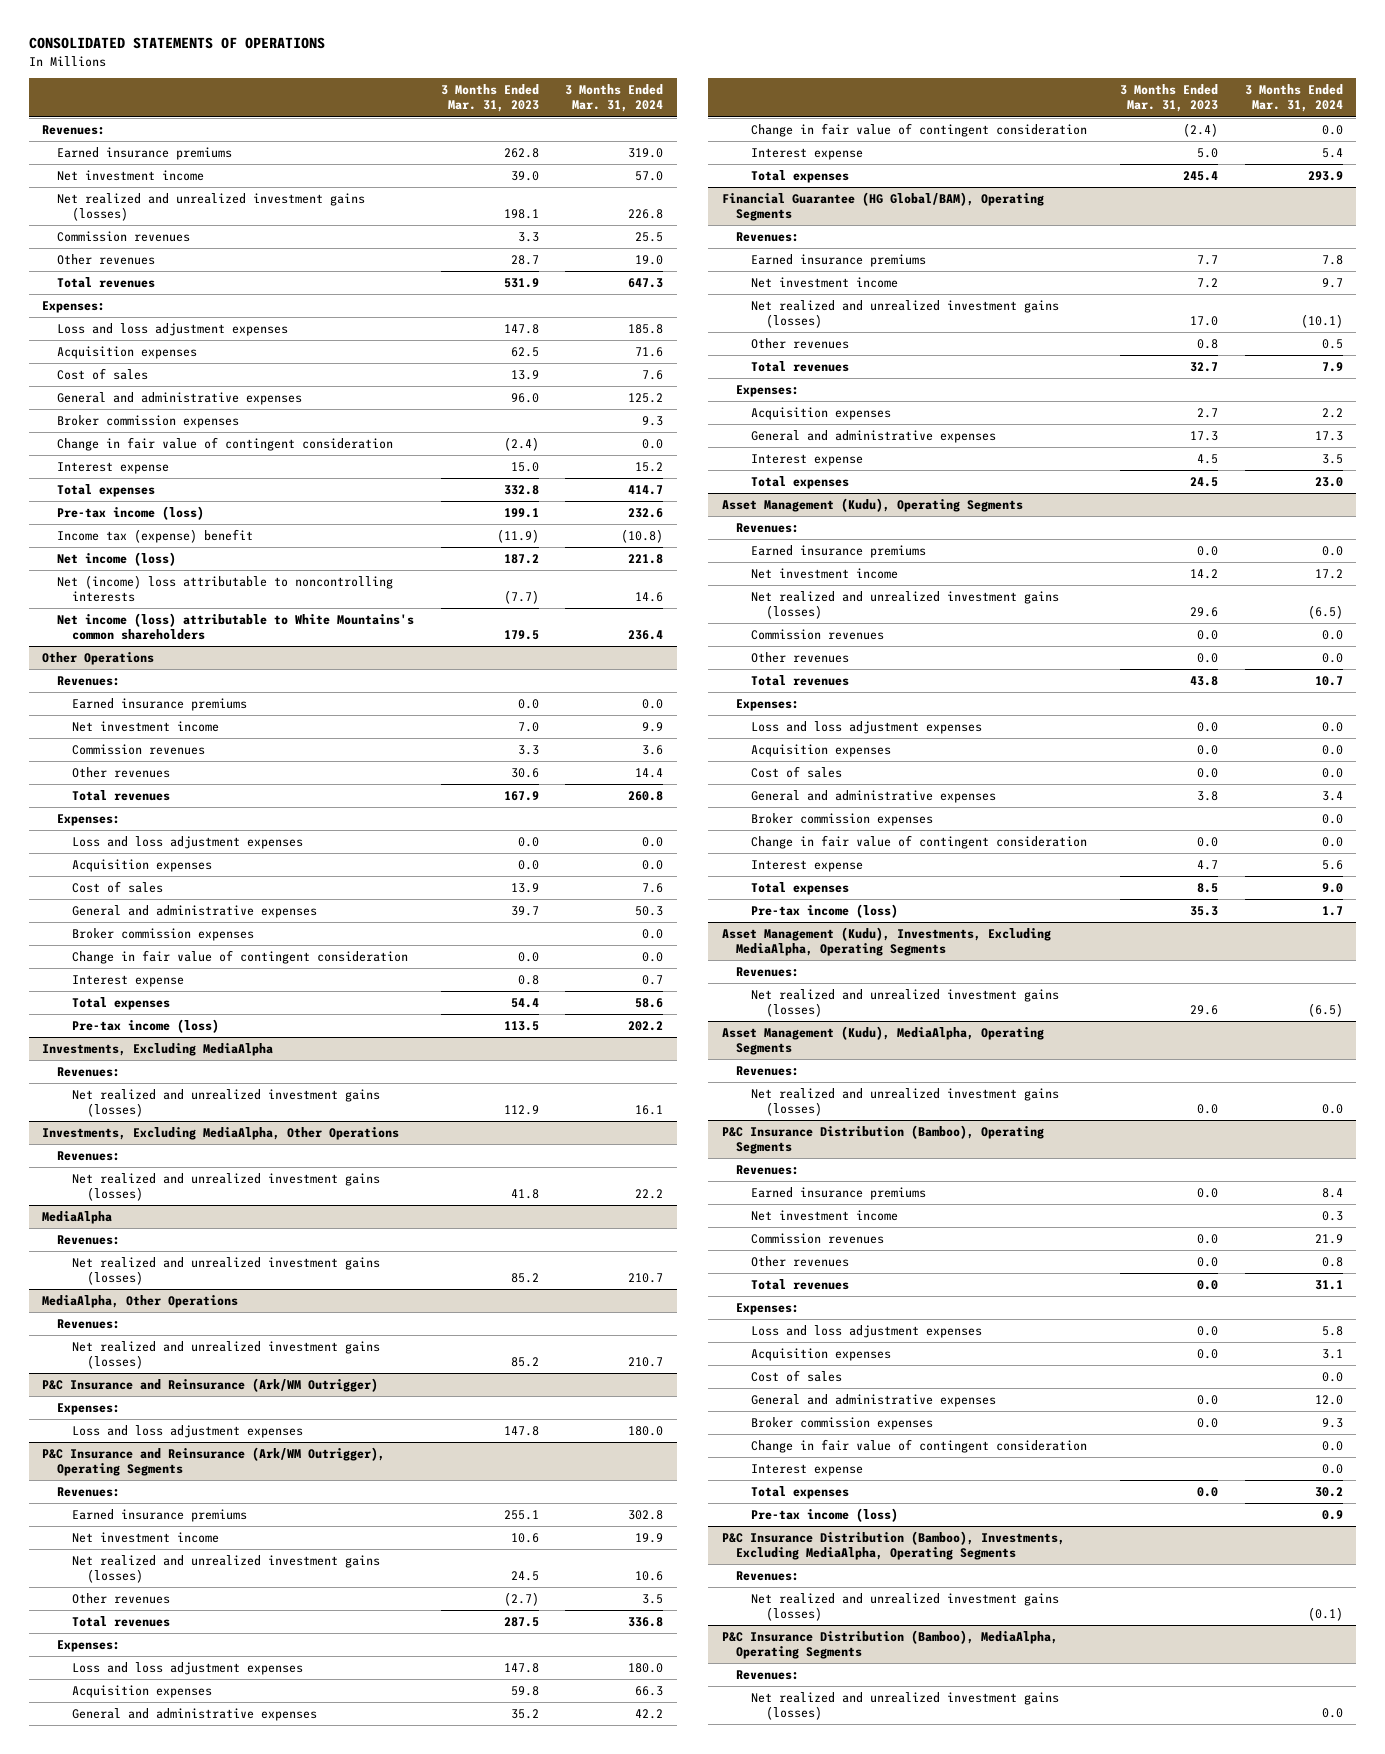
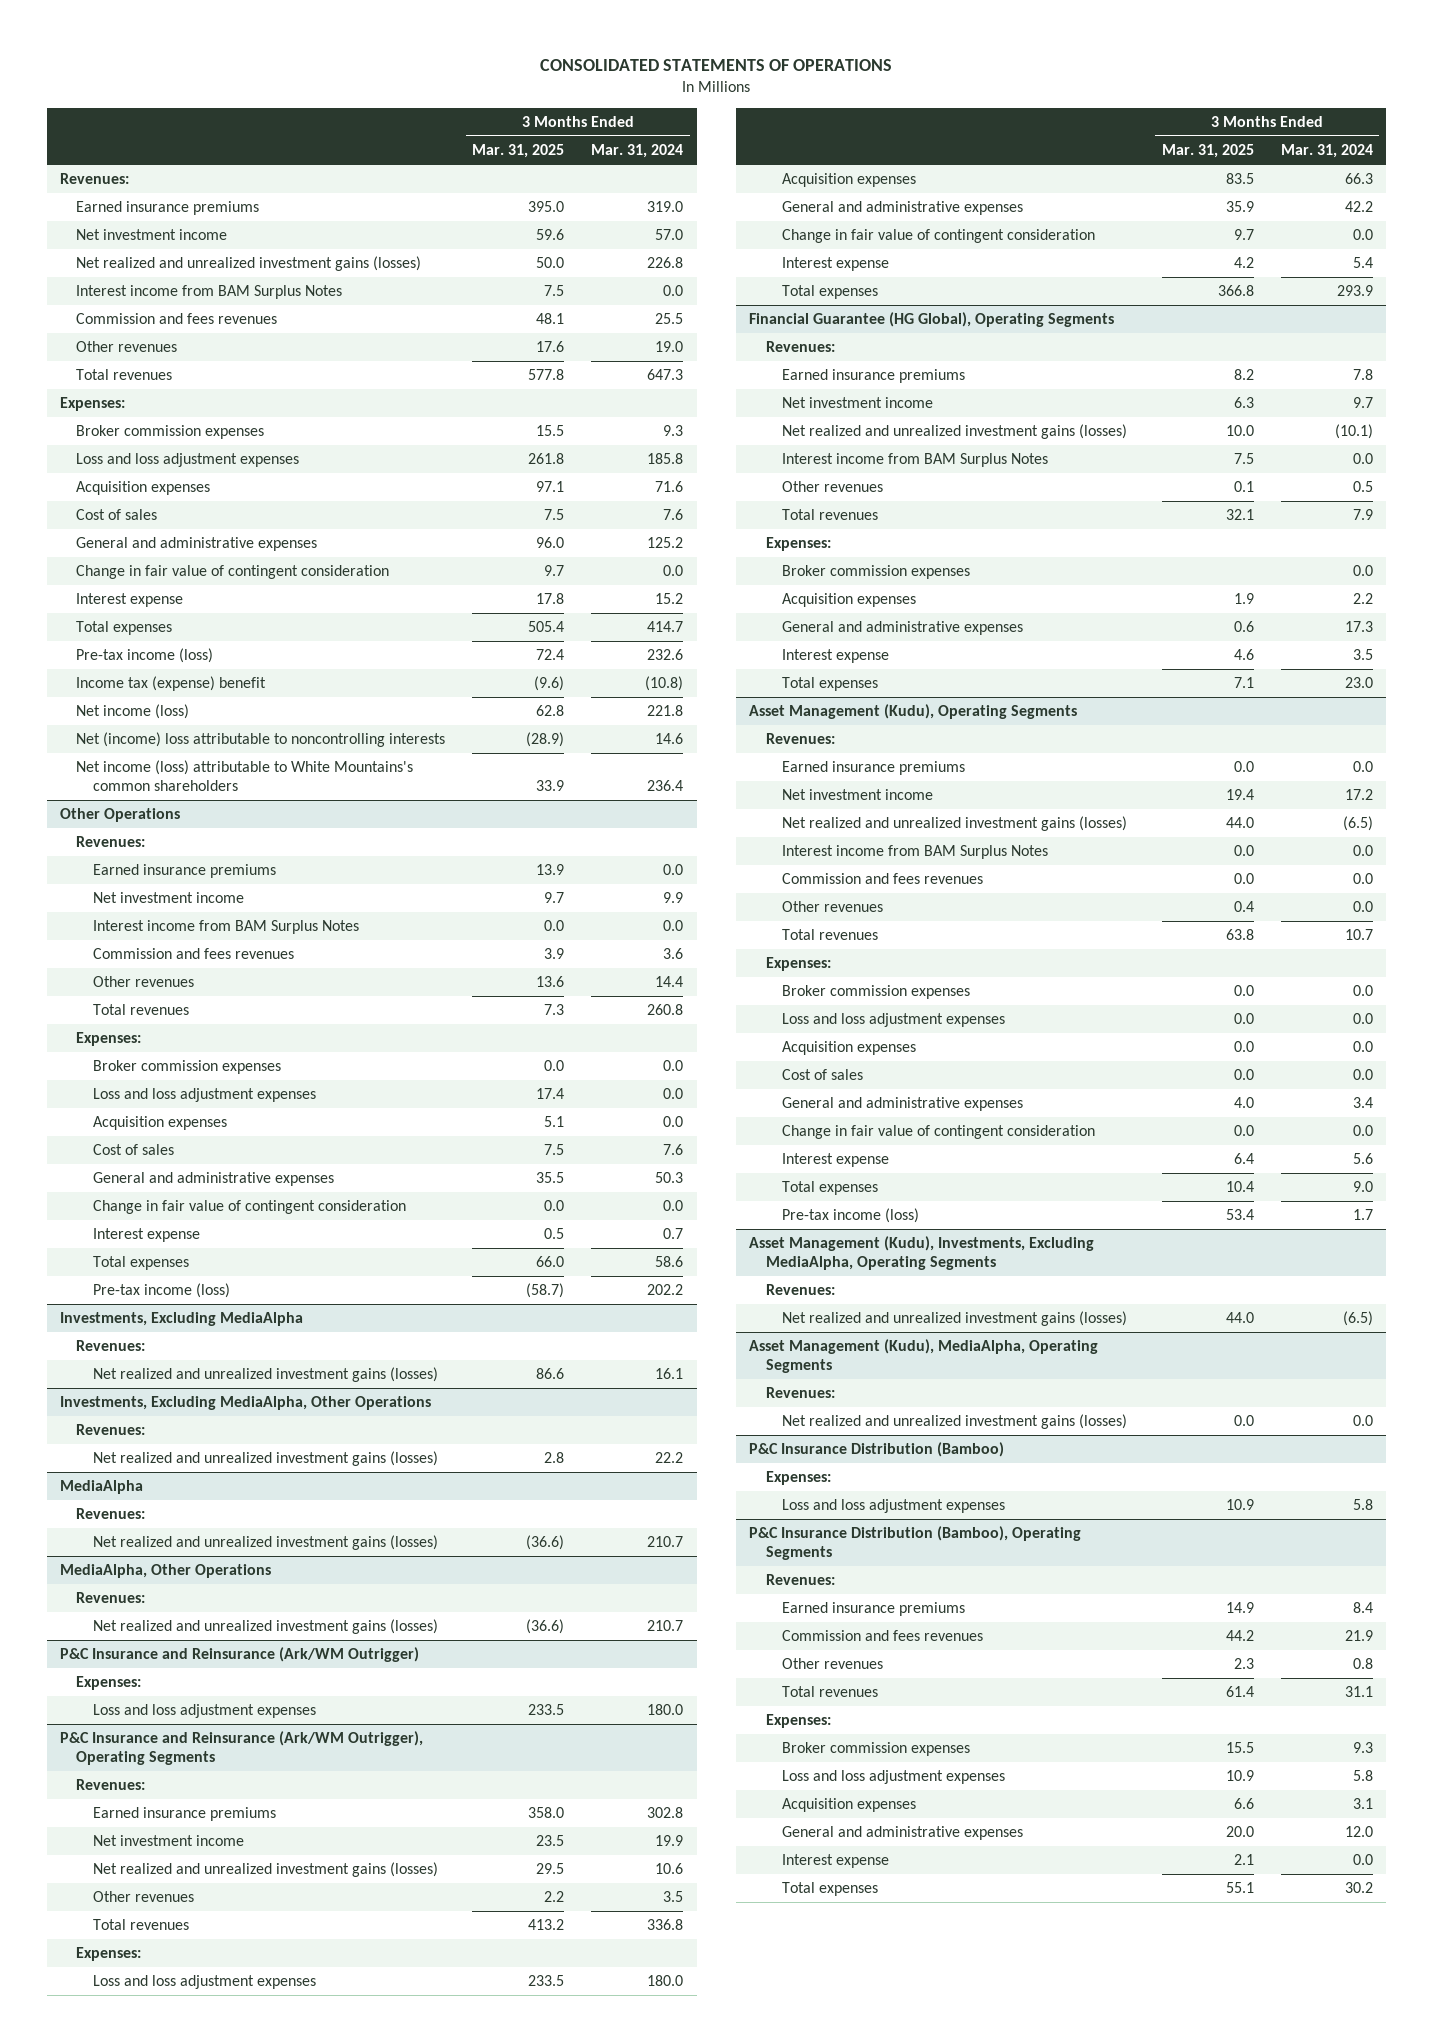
- | 3 Months Ended Mar. 31, 2023 | 3 Months Ended Mar. 31, 2024
+ | 3 Months Ended Mar. 31, 2025 | 3 Months Ended Mar. 31, 2024
- Commission revenues | 3.3 | 25.5
+ Interest income from BAM Surplus Notes | 7.5 | 0.0
+ Commission and fees revenues | 48.1 | 25.5
moved up: Broker commission expenses | 15.5 | 9.3
@ Other Operations
- Commission revenues | 3.3 | 3.6
+ Interest income from BAM Surplus Notes | 0.0 | 0.0
+ Commission and fees revenues | 3.9 | 3.6
moved up: Broker commission expenses | 0.0 | 0.0
- Financial Guarantee (HG Global/BAM), Operating Segments
+ Financial Guarantee (HG Global), Operating Segments
+ Interest income from BAM Surplus Notes | 7.5 | 0.0
+ Broker commission expenses | | 0.0
@ Asset Management (Kudu), Operating Segments
- Commission revenues | 0.0 | 0.0
+ Interest income from BAM Surplus Notes | 0.0 | 0.0
+ Commission and fees revenues | 0.0 | 0.0
moved up: Broker commission expenses | 0.0 | 0.0
+ P&C Insurance Distribution (Bamboo)
+ Expenses:
+ Loss and loss adjustment expenses | 10.9 | 5.8
@ P&C Insurance Distribution (Bamboo), Operating Segments
- Net investment income | | 0.3
- Commission revenues | 0.0 | 21.9
+ Commission and fees revenues | 44.2 | 21.9
moved up: Broker commission expenses | 15.5 | 9.3
- Cost of sales | | 0.0
- Change in fair value of contingent consideration | | 0.0
- Pre-tax income (loss) | | 0.9
- P&C Insurance Distribution (Bamboo), Investments, Excluding MediaAlpha, Operating Segments
- Revenues:
- Net realized and unrealized investment gains (losses) | | (0.1)
- P&C Insurance Distribution (Bamboo), MediaAlpha, Operating Segments
- Revenues:
- Net realized and unrealized investment gains (losses) | | 0.0

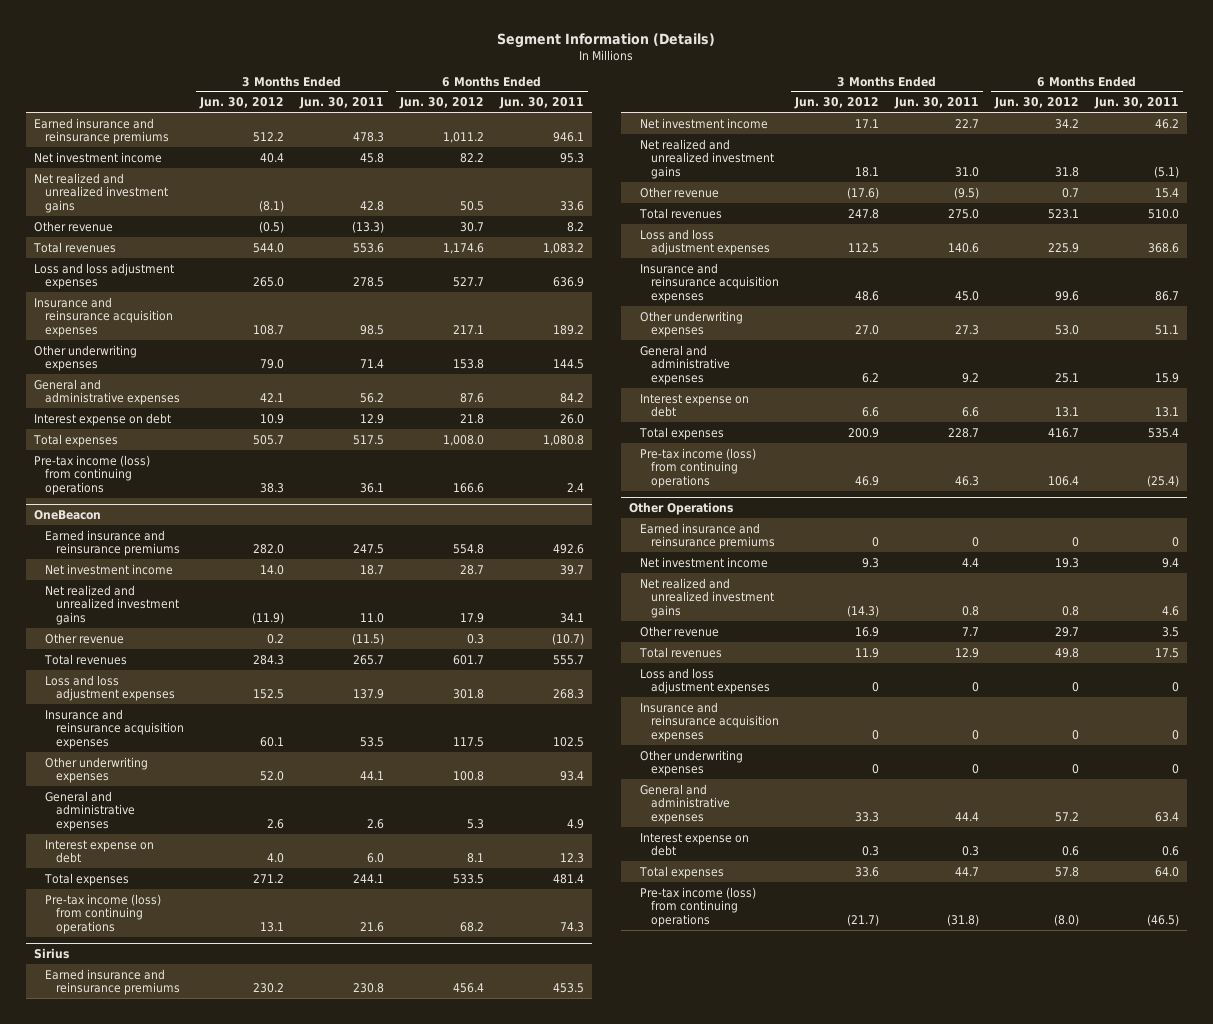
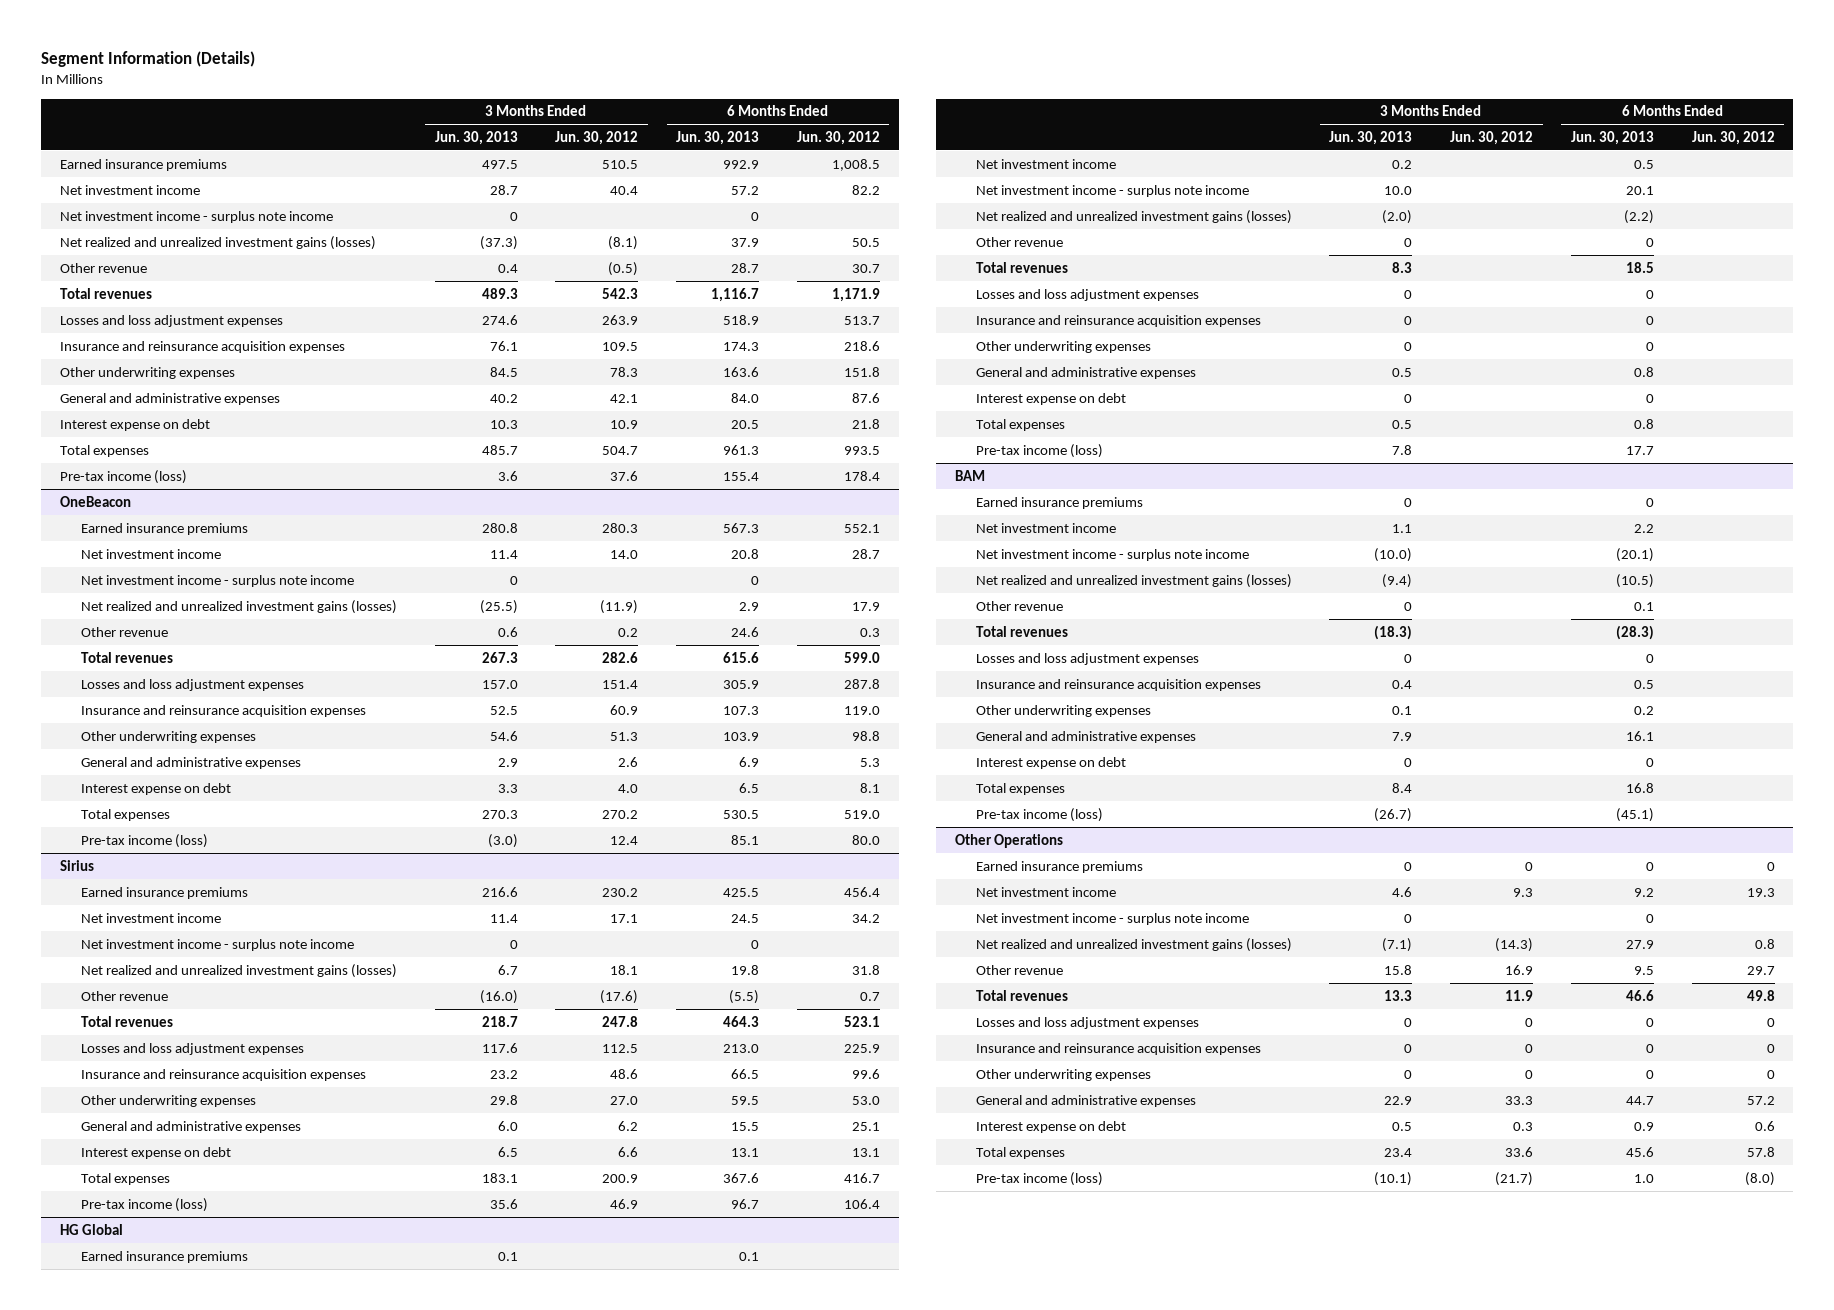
- | 3 Months Ended Jun. 30, 2012 | 3 Months Ended Jun. 30, 2011 | 6 Months Ended Jun. 30, 2012 | 6 Months Ended Jun. 30, 2011
+ | 3 Months Ended Jun. 30, 2013 | 3 Months Ended Jun. 30, 2012 | 6 Months Ended Jun. 30, 2013 | 6 Months Ended Jun. 30, 2012
- Earned insurance and reinsurance premiums | 512.2 | 478.3 | 1,011.2 | 946.1
+ Earned insurance premiums | 497.5 | 510.5 | 992.9 | 1,008.5
- Net realized and unrealized investment gains | (8.1) | 42.8 | 50.5 | 33.6
+ Net investment income - surplus note income | 0 | | 0 |
+ Net realized and unrealized investment gains (losses) | (37.3) | (8.1) | 37.9 | 50.5
- Total revenues | 544.0 | 553.6 | 1,174.6 | 1,083.2
- Loss and loss adjustment expenses | 265.0 | 278.5 | 527.7 | 636.9
- Insurance and reinsurance acquisition expenses | 108.7 | 98.5 | 217.1 | 189.2
- Other underwriting expenses | 79.0 | 71.4 | 153.8 | 144.5
+ Total revenues | 489.3 | 542.3 | 1,116.7 | 1,171.9
+ Losses and loss adjustment expenses | 274.6 | 263.9 | 518.9 | 513.7
+ Insurance and reinsurance acquisition expenses | 76.1 | 109.5 | 174.3 | 218.6
+ Other underwriting expenses | 84.5 | 78.3 | 163.6 | 151.8
- Total expenses | 505.7 | 517.5 | 1,008.0 | 1,080.8
- Pre-tax income (loss) from continuing operations | 38.3 | 36.1 | 166.6 | 2.4
+ Total expenses | 485.7 | 504.7 | 961.3 | 993.5
+ Pre-tax income (loss) | 3.6 | 37.6 | 155.4 | 178.4
@ OneBeacon
- Earned insurance and reinsurance premiums | 282.0 | 247.5 | 554.8 | 492.6
+ Earned insurance premiums | 280.8 | 280.3 | 567.3 | 552.1
- Net realized and unrealized investment gains | (11.9) | 11.0 | 17.9 | 34.1
+ Net investment income - surplus note income | 0 | | 0 |
+ Net realized and unrealized investment gains (losses) | (25.5) | (11.9) | 2.9 | 17.9
- Total revenues | 284.3 | 265.7 | 601.7 | 555.7
- Loss and loss adjustment expenses | 152.5 | 137.9 | 301.8 | 268.3
- Insurance and reinsurance acquisition expenses | 60.1 | 53.5 | 117.5 | 102.5
- Other underwriting expenses | 52.0 | 44.1 | 100.8 | 93.4
+ Total revenues | 267.3 | 282.6 | 615.6 | 599.0
+ Losses and loss adjustment expenses | 157.0 | 151.4 | 305.9 | 287.8
+ Insurance and reinsurance acquisition expenses | 52.5 | 60.9 | 107.3 | 119.0
+ Other underwriting expenses | 54.6 | 51.3 | 103.9 | 98.8
- Total expenses | 271.2 | 244.1 | 533.5 | 481.4
- Pre-tax income (loss) from continuing operations | 13.1 | 21.6 | 68.2 | 74.3
+ Total expenses | 270.3 | 270.2 | 530.5 | 519.0
+ Pre-tax income (loss) | (3.0) | 12.4 | 85.1 | 80.0
@ Sirius
- Earned insurance and reinsurance premiums | 230.2 | 230.8 | 456.4 | 453.5
+ Earned insurance premiums | 216.6 | 230.2 | 425.5 | 456.4
- Net realized and unrealized investment gains | 18.1 | 31.0 | 31.8 | (5.1)
+ Net investment income - surplus note income | 0 | | 0 |
+ Net realized and unrealized investment gains (losses) | 6.7 | 18.1 | 19.8 | 31.8
- Loss and loss adjustment expenses | 112.5 | 140.6 | 225.9 | 368.6
+ Losses and loss adjustment expenses | 117.6 | 112.5 | 213.0 | 225.9
- Pre-tax income (loss) from continuing operations | 46.9 | 46.3 | 106.4 | (25.4)
+ Pre-tax income (loss) | 35.6 | 46.9 | 96.7 | 106.4
+ HG Global
+ Earned insurance premiums | 0.1 | | 0.1 |
+ Net investment income | 0.2 | | 0.5 |
+ Net investment income - surplus note income | 10.0 | | 20.1 |
+ Net realized and unrealized investment gains (losses) | (2.0) | | (2.2) |
+ Other revenue | 0 | | 0 |
+ Total revenues | 8.3 | | 18.5 |
+ Losses and loss adjustment expenses | 0 | | 0 |
+ Insurance and reinsurance acquisition expenses | 0 | | 0 |
+ Other underwriting expenses | 0 | | 0 |
+ General and administrative expenses | 0.5 | | 0.8 |
+ Interest expense on debt | 0 | | 0 |
+ Total expenses | 0.5 | | 0.8 |
+ Pre-tax income (loss) | 7.8 | | 17.7 |
+ BAM
+ Earned insurance premiums | 0 | | 0 |
+ Net investment income | 1.1 | | 2.2 |
+ Net investment income - surplus note income | (10.0) | | (20.1) |
+ Net realized and unrealized investment gains (losses) | (9.4) | | (10.5) |
+ Other revenue | 0 | | 0.1 |
+ Total revenues | (18.3) | | (28.3) |
+ Losses and loss adjustment expenses | 0 | | 0 |
+ Insurance and reinsurance acquisition expenses | 0.4 | | 0.5 |
+ Other underwriting expenses | 0.1 | | 0.2 |
+ General and administrative expenses | 7.9 | | 16.1 |
+ Interest expense on debt | 0 | | 0 |
+ Total expenses | 8.4 | | 16.8 |
+ Pre-tax income (loss) | (26.7) | | (45.1) |
@ Other Operations
- Earned insurance and reinsurance premiums | 0 | 0 | 0 | 0
+ Earned insurance premiums | 0 | 0 | 0 | 0
- Net realized and unrealized investment gains | (14.3) | 0.8 | 0.8 | 4.6
+ Net investment income - surplus note income | 0 | | 0 |
+ Net realized and unrealized investment gains (losses) | (7.1) | (14.3) | 27.9 | 0.8
- Loss and loss adjustment expenses | 0 | 0 | 0 | 0
+ Losses and loss adjustment expenses | 0 | 0 | 0 | 0
- Pre-tax income (loss) from continuing operations | (21.7) | (31.8) | (8.0) | (46.5)
+ Pre-tax income (loss) | (10.1) | (21.7) | 1.0 | (8.0)

